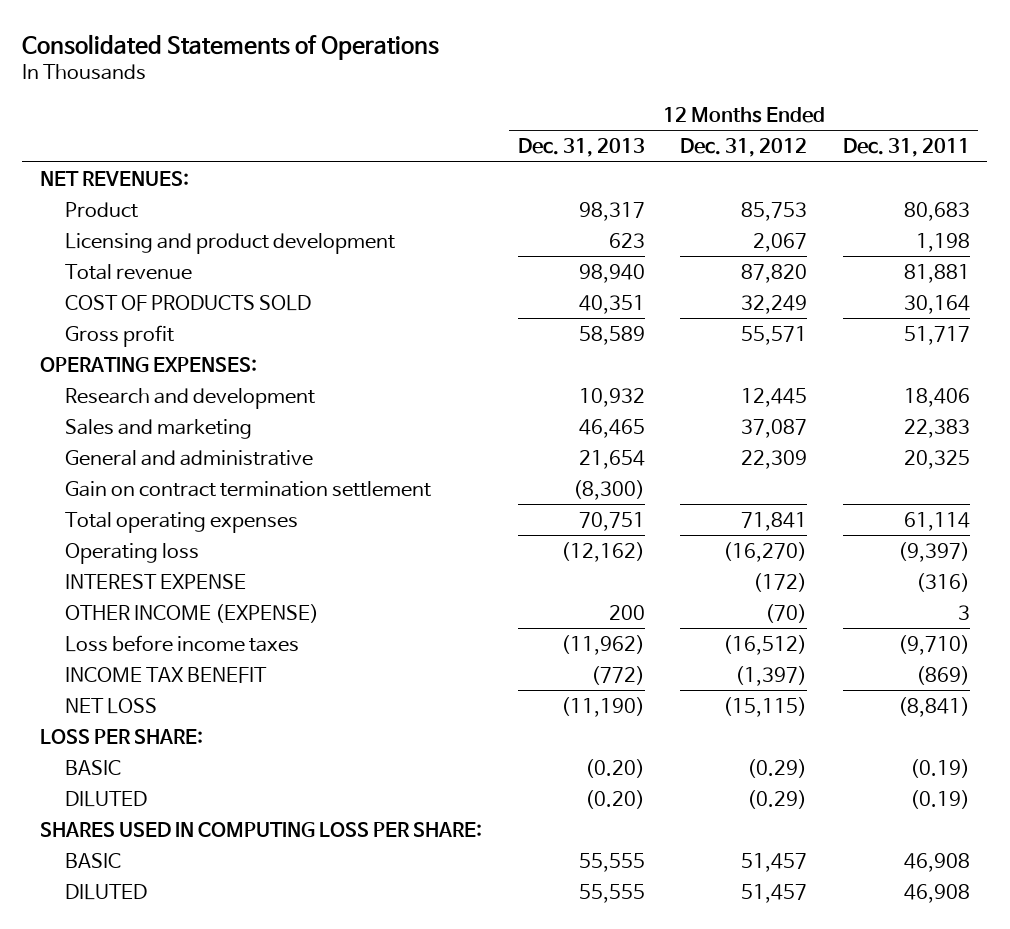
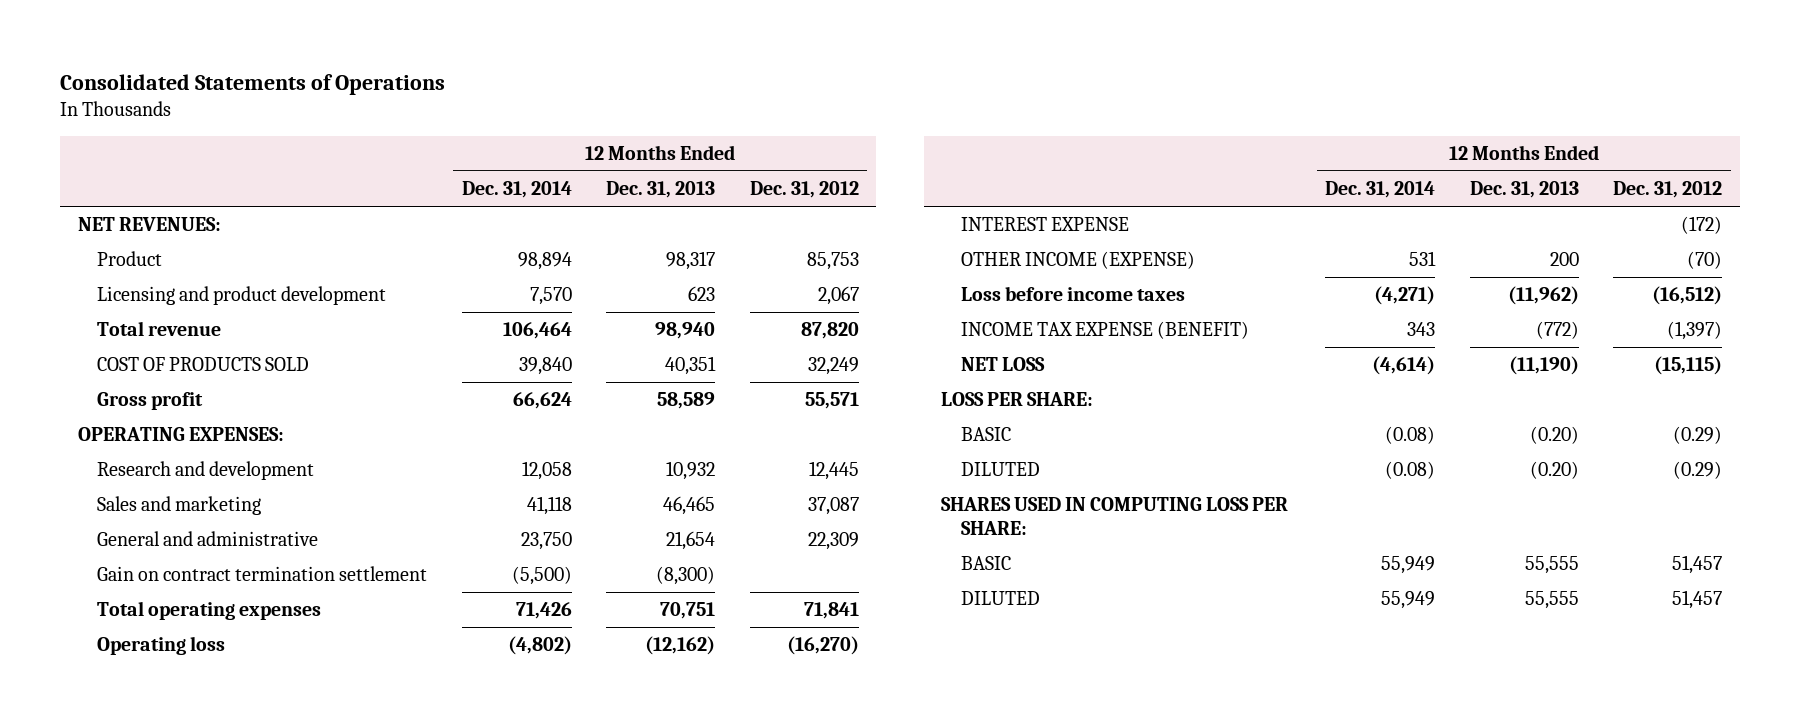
- | 12 Months Ended Dec. 31, 2013 | 12 Months Ended Dec. 31, 2012 | 12 Months Ended Dec. 31, 2011
+ | 12 Months Ended Dec. 31, 2014 | 12 Months Ended Dec. 31, 2013 | 12 Months Ended Dec. 31, 2012
- INCOME TAX BENEFIT | (772) | (1,397) | (869)
+ INCOME TAX EXPENSE (BENEFIT) | 343 | (772) | (1,397)

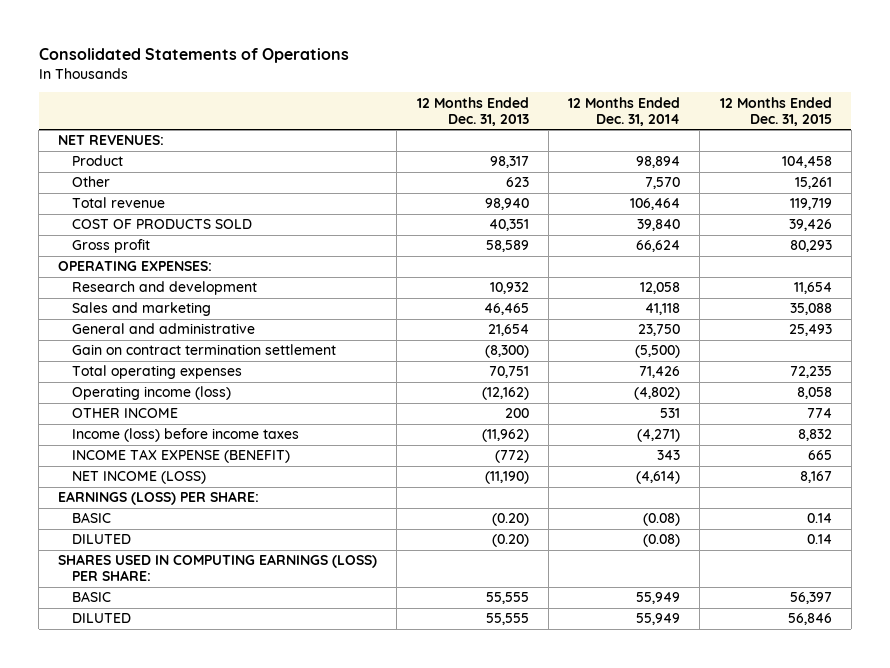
- | 12 Months Ended Dec. 31, 2014 | 12 Months Ended Dec. 31, 2013 | 12 Months Ended Dec. 31, 2012
+ | 12 Months Ended Dec. 31, 2013 | 12 Months Ended Dec. 31, 2014 | 12 Months Ended Dec. 31, 2015
- Licensing and product development | 7,570 | 623 | 2,067
+ Other | 623 | 7,570 | 15,261
- Operating loss | (4,802) | (12,162) | (16,270)
- INTEREST EXPENSE | | | (172)
- OTHER INCOME (EXPENSE) | 531 | 200 | (70)
- Loss before income taxes | (4,271) | (11,962) | (16,512)
+ Operating income (loss) | (12,162) | (4,802) | 8,058
+ OTHER INCOME | 200 | 531 | 774
+ Income (loss) before income taxes | (11,962) | (4,271) | 8,832
- NET LOSS | (4,614) | (11,190) | (15,115)
- LOSS PER SHARE:
+ NET INCOME (LOSS) | (11,190) | (4,614) | 8,167
+ EARNINGS (LOSS) PER SHARE:
- SHARES USED IN COMPUTING LOSS PER SHARE:
+ SHARES USED IN COMPUTING EARNINGS (LOSS) PER SHARE:

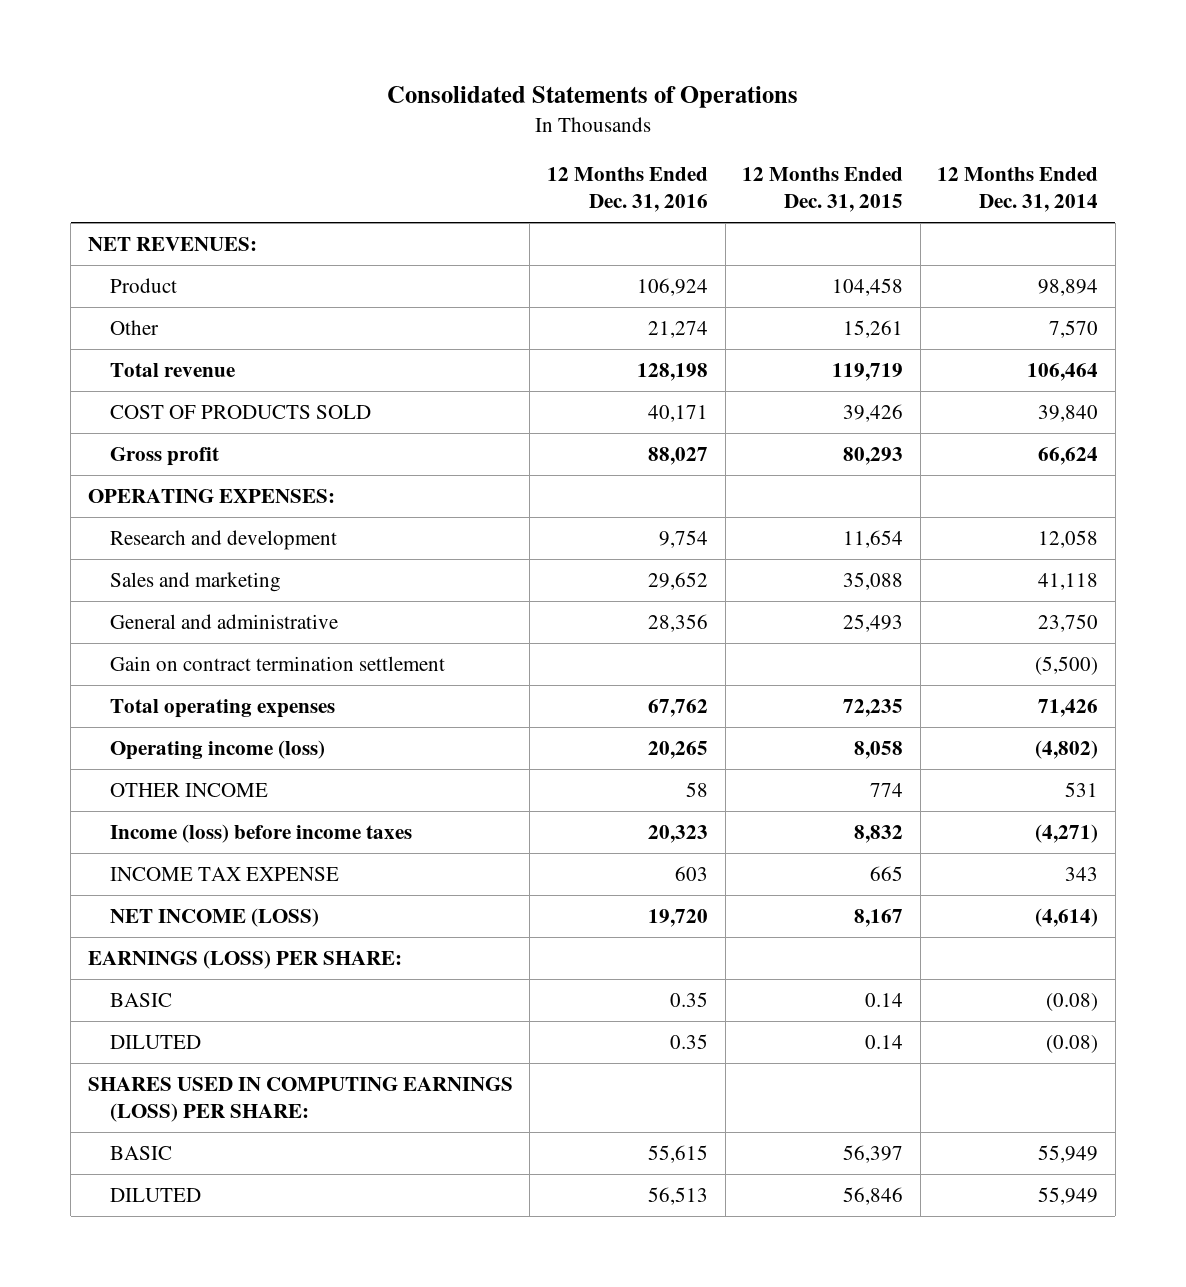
- | 12 Months Ended Dec. 31, 2013 | 12 Months Ended Dec. 31, 2014 | 12 Months Ended Dec. 31, 2015
+ | 12 Months Ended Dec. 31, 2016 | 12 Months Ended Dec. 31, 2015 | 12 Months Ended Dec. 31, 2014
- INCOME TAX EXPENSE (BENEFIT) | (772) | 343 | 665
+ INCOME TAX EXPENSE | 603 | 665 | 343

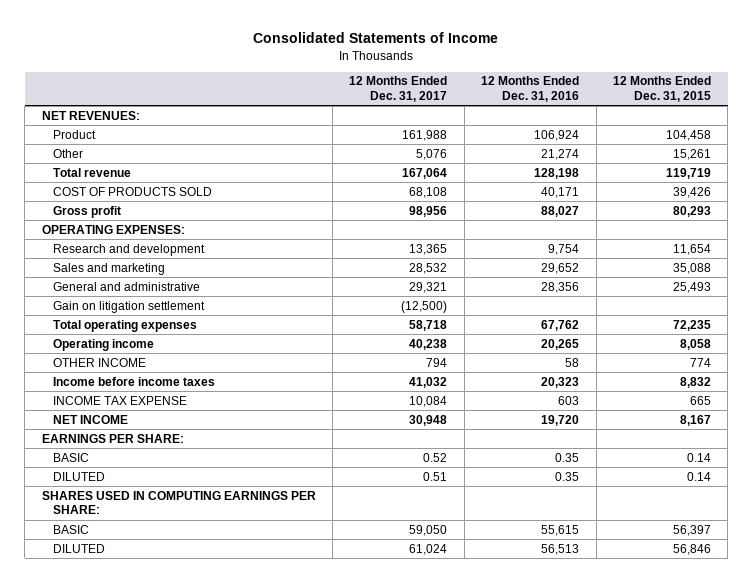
- Consolidated Statements of Operations
+ Consolidated Statements of Income
- | 12 Months Ended Dec. 31, 2016 | 12 Months Ended Dec. 31, 2015 | 12 Months Ended Dec. 31, 2014
+ | 12 Months Ended Dec. 31, 2017 | 12 Months Ended Dec. 31, 2016 | 12 Months Ended Dec. 31, 2015
- Gain on contract termination settlement | | | (5,500)
+ Gain on litigation settlement | (12,500) | |
- Operating income (loss) | 20,265 | 8,058 | (4,802)
+ Operating income | 40,238 | 20,265 | 8,058
- Income (loss) before income taxes | 20,323 | 8,832 | (4,271)
+ Income before income taxes | 41,032 | 20,323 | 8,832
- NET INCOME (LOSS) | 19,720 | 8,167 | (4,614)
- EARNINGS (LOSS) PER SHARE:
+ NET INCOME | 30,948 | 19,720 | 8,167
+ EARNINGS PER SHARE:
- SHARES USED IN COMPUTING EARNINGS (LOSS) PER SHARE:
+ SHARES USED IN COMPUTING EARNINGS PER SHARE:

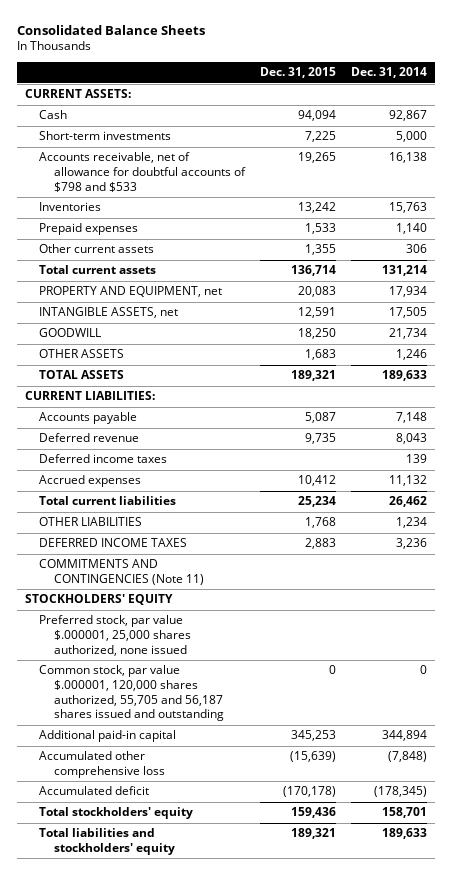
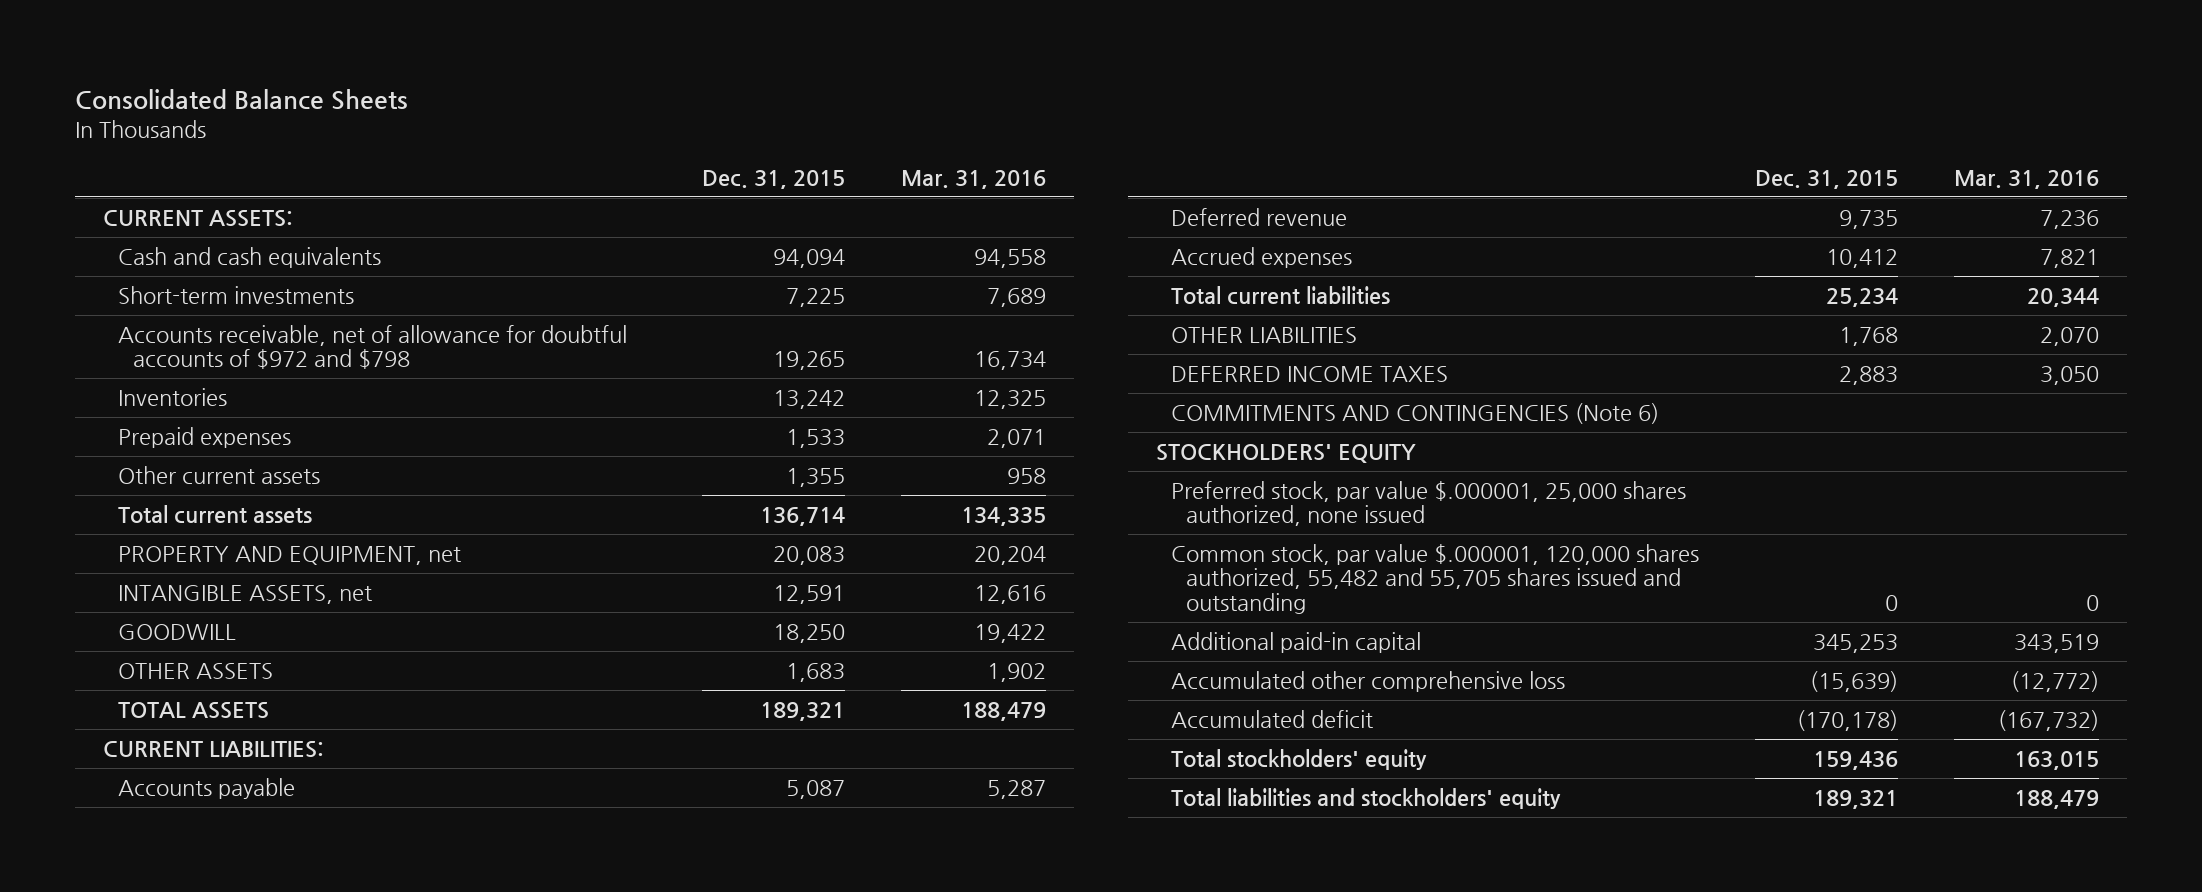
- | Dec. 31, 2015 | Dec. 31, 2014
+ | Dec. 31, 2015 | Mar. 31, 2016
- Cash | 94,094 | 92,867
+ Cash and cash equivalents | 94,094 | 94,558
- Accounts receivable, net of allowance for doubtful accounts of $798 and $533 | 19,265 | 16,138
+ Accounts receivable, net of allowance for doubtful accounts of $972 and $798 | 19,265 | 16,734
- Deferred income taxes | | 139
- COMMITMENTS AND CONTINGENCIES (Note 11)
+ COMMITMENTS AND CONTINGENCIES (Note 6)
- Common stock, par value $.000001, 120,000 shares authorized, 55,705 and 56,187 shares issued and outstanding | 0 | 0
+ Common stock, par value $.000001, 120,000 shares authorized, 55,482 and 55,705 shares issued and outstanding | 0 | 0

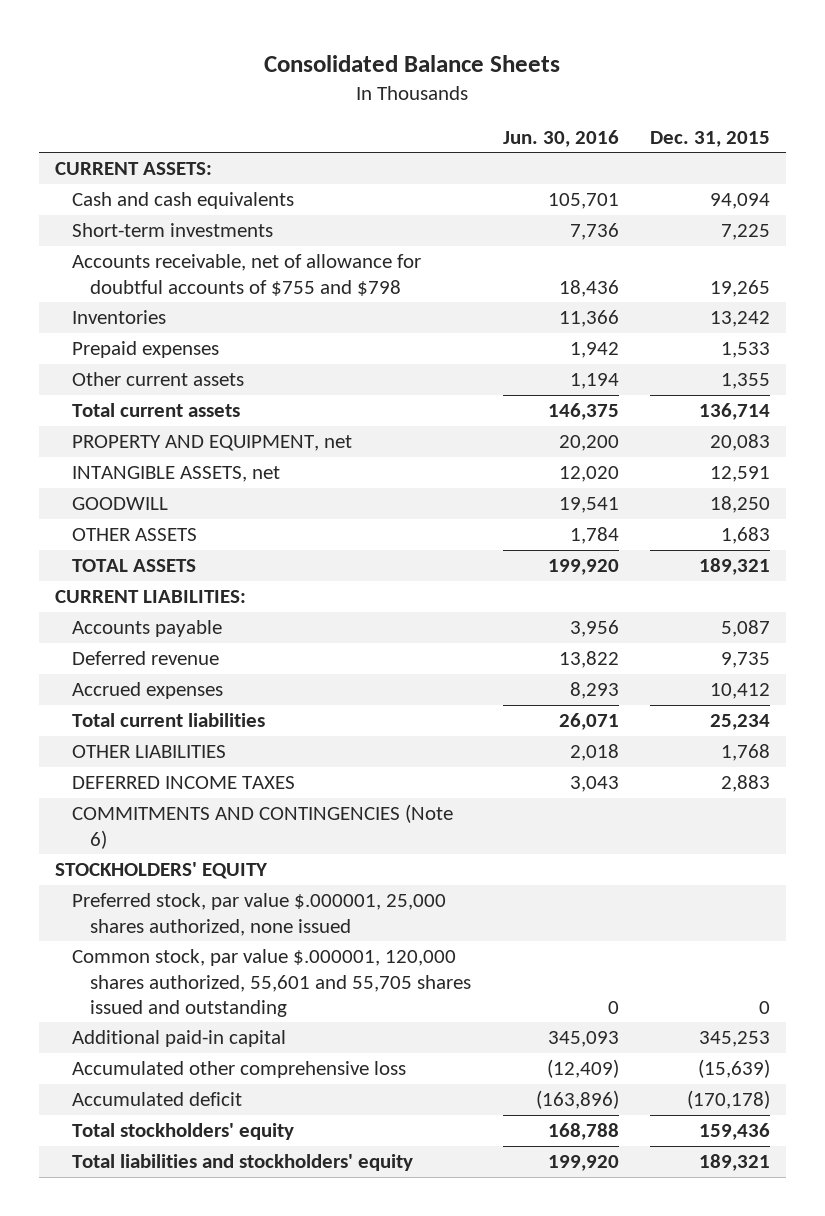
- | Dec. 31, 2015 | Mar. 31, 2016
+ | Jun. 30, 2016 | Dec. 31, 2015
- Accounts receivable, net of allowance for doubtful accounts of $972 and $798 | 19,265 | 16,734
+ Accounts receivable, net of allowance for doubtful accounts of $755 and $798 | 18,436 | 19,265
- Common stock, par value $.000001, 120,000 shares authorized, 55,482 and 55,705 shares issued and outstanding | 0 | 0
+ Common stock, par value $.000001, 120,000 shares authorized, 55,601 and 55,705 shares issued and outstanding | 0 | 0

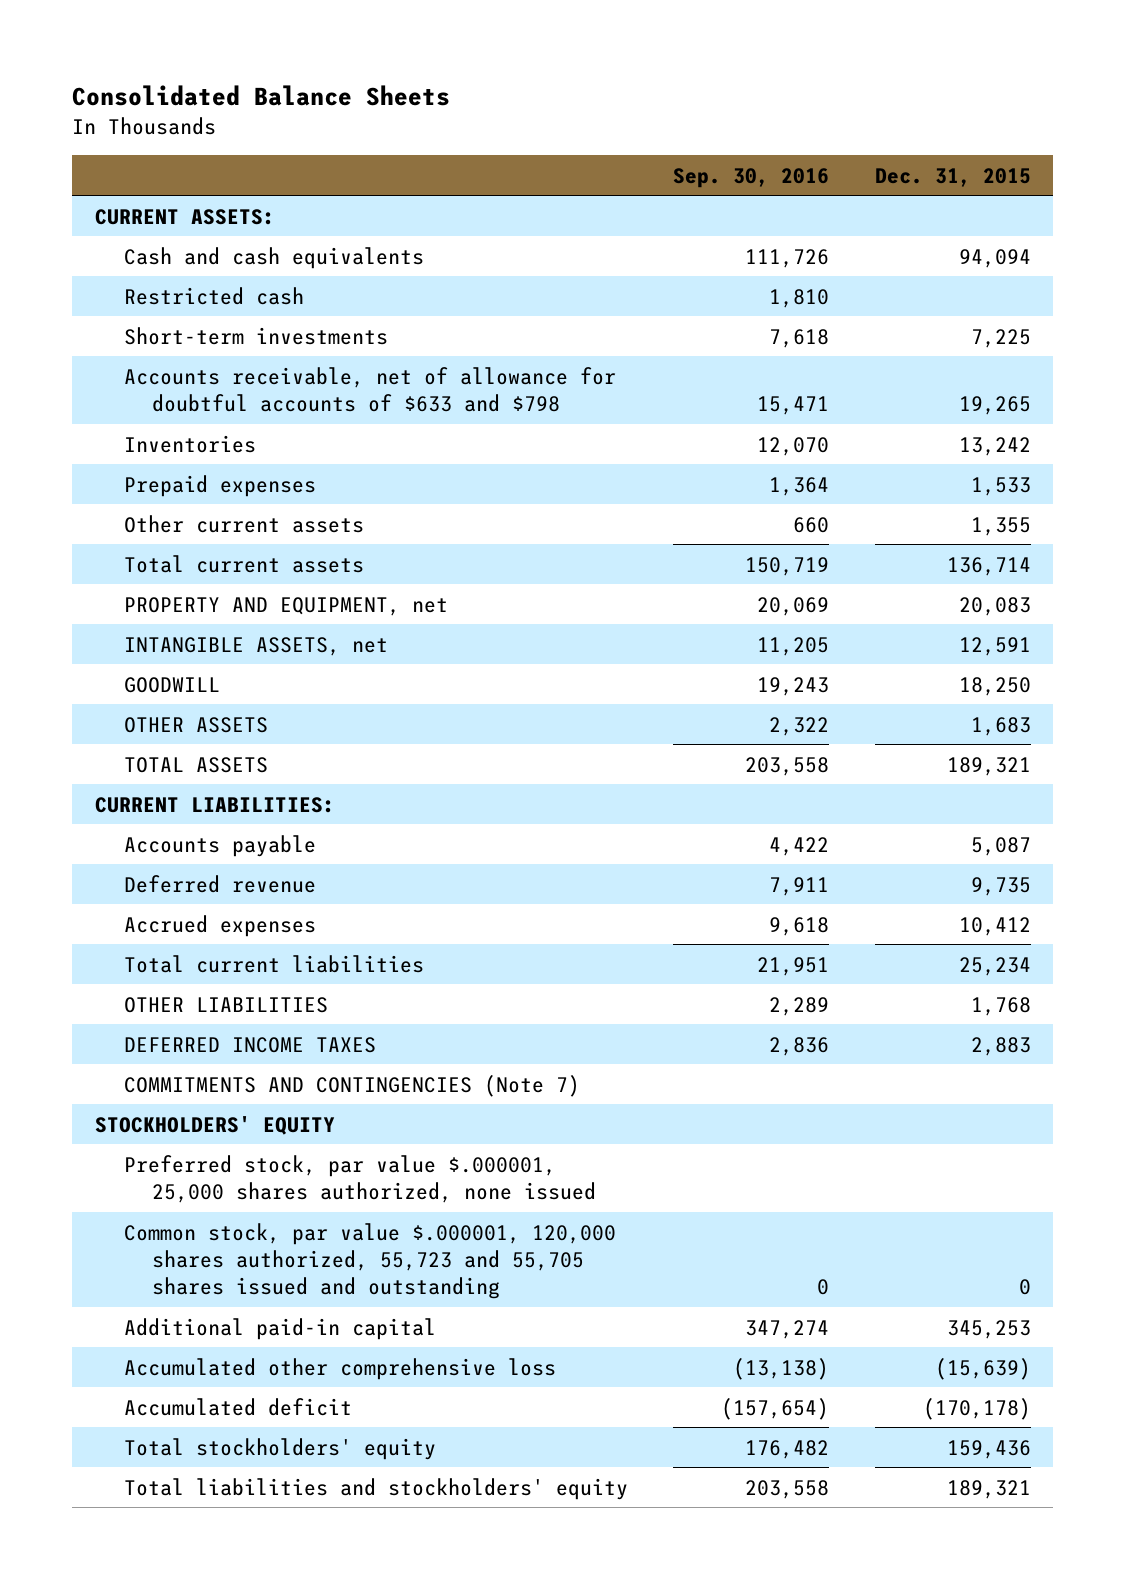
- | Jun. 30, 2016 | Dec. 31, 2015
+ | Sep. 30, 2016 | Dec. 31, 2015
+ Restricted cash | 1,810 |
- Accounts receivable, net of allowance for doubtful accounts of $755 and $798 | 18,436 | 19,265
+ Accounts receivable, net of allowance for doubtful accounts of $633 and $798 | 15,471 | 19,265
- COMMITMENTS AND CONTINGENCIES (Note 6)
+ COMMITMENTS AND CONTINGENCIES (Note 7)
- Common stock, par value $.000001, 120,000 shares authorized, 55,601 and 55,705 shares issued and outstanding | 0 | 0
+ Common stock, par value $.000001, 120,000 shares authorized, 55,723 and 55,705 shares issued and outstanding | 0 | 0

